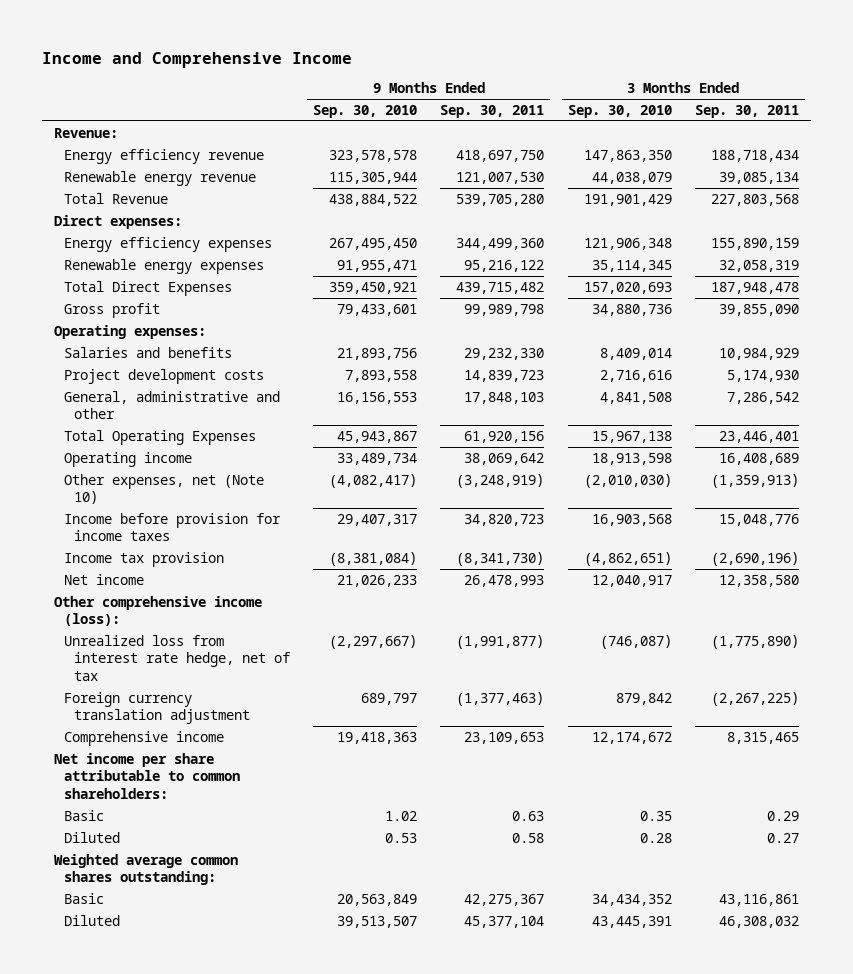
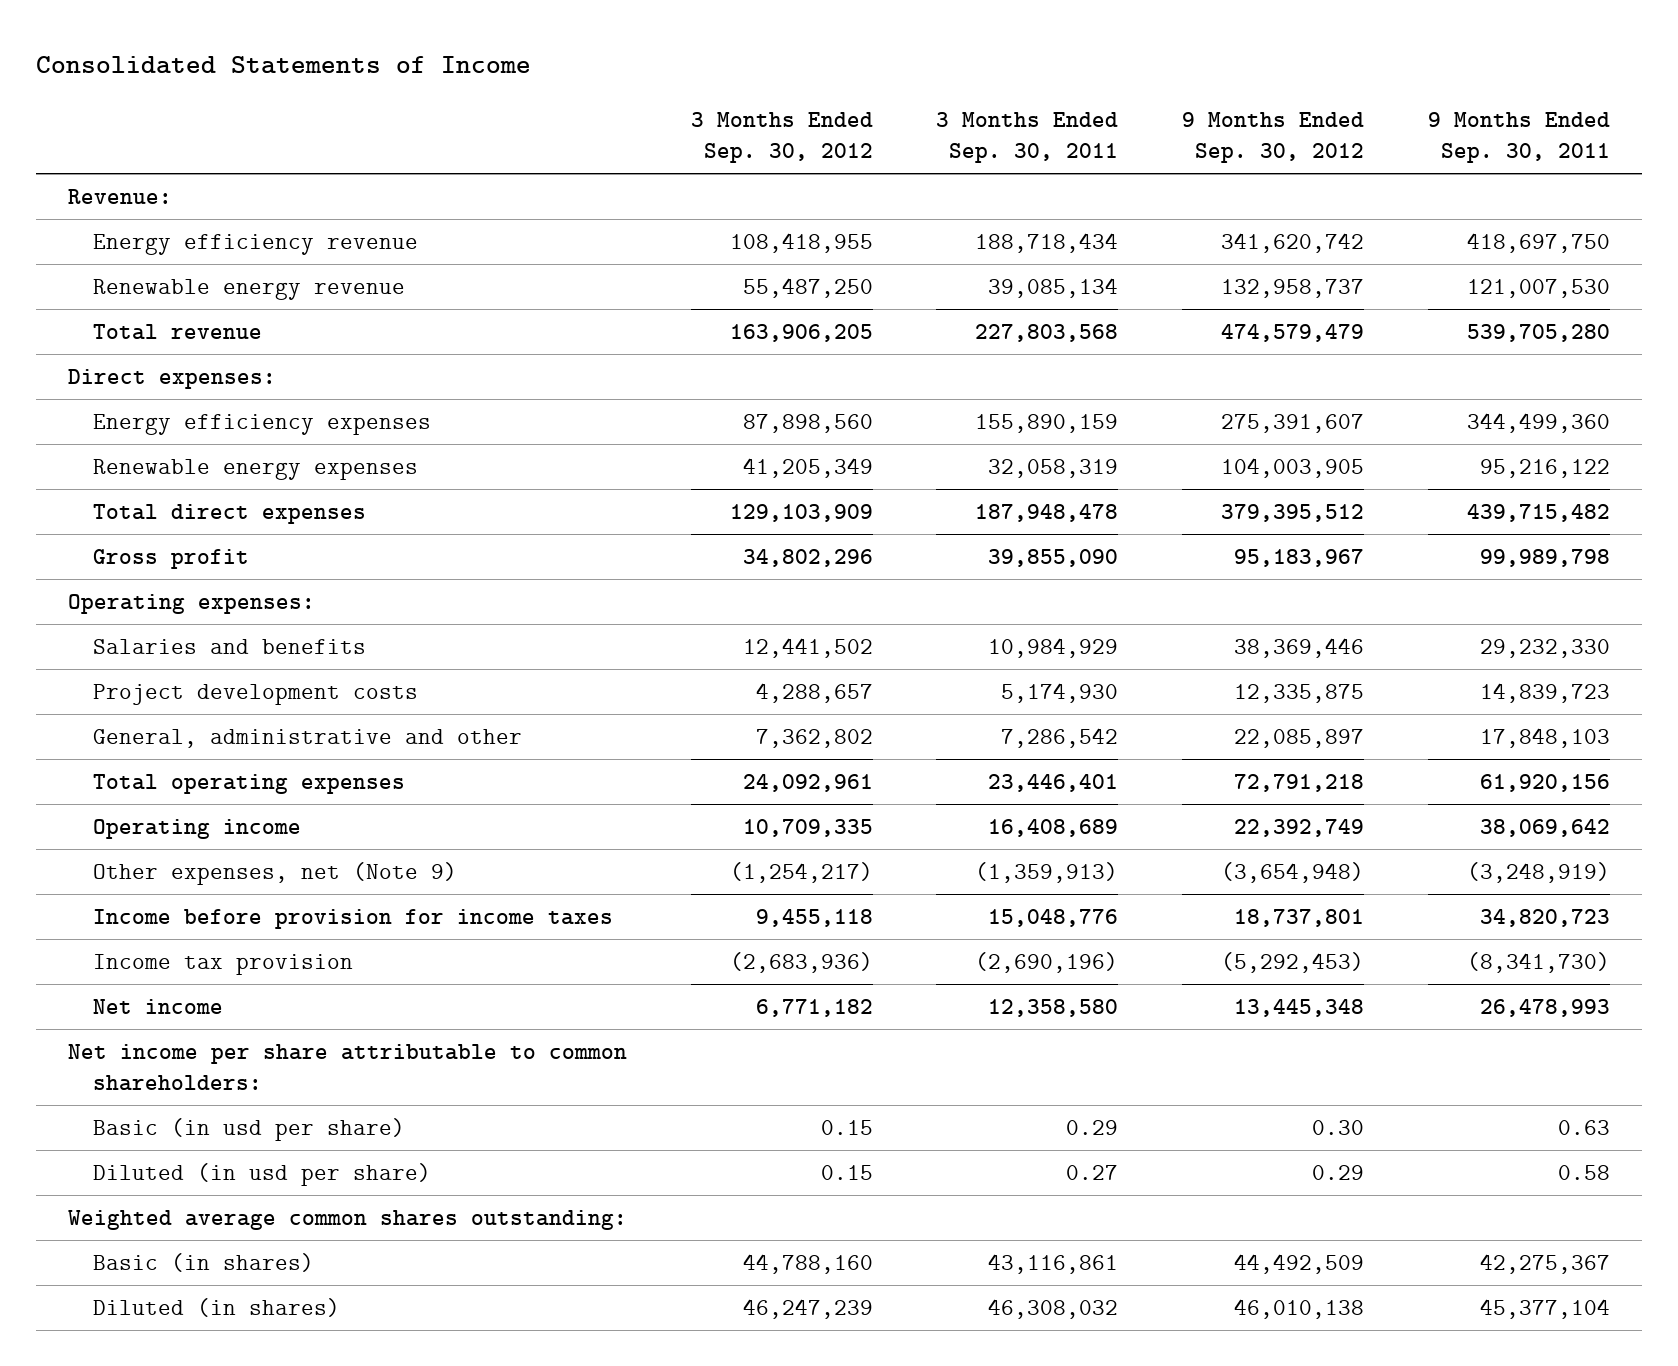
- Income and Comprehensive Income
+ Consolidated Statements of Income
- | 9 Months Ended Sep. 30, 2010 | 9 Months Ended Sep. 30, 2011 | 3 Months Ended Sep. 30, 2010 | 3 Months Ended Sep. 30, 2011
+ | 3 Months Ended Sep. 30, 2012 | 3 Months Ended Sep. 30, 2011 | 9 Months Ended Sep. 30, 2012 | 9 Months Ended Sep. 30, 2011
- Total Revenue | 438,884,522 | 539,705,280 | 191,901,429 | 227,803,568
+ Total revenue | 163,906,205 | 227,803,568 | 474,579,479 | 539,705,280
- Total Direct Expenses | 359,450,921 | 439,715,482 | 157,020,693 | 187,948,478
+ Total direct expenses | 129,103,909 | 187,948,478 | 379,395,512 | 439,715,482
- Total Operating Expenses | 45,943,867 | 61,920,156 | 15,967,138 | 23,446,401
+ Total operating expenses | 24,092,961 | 23,446,401 | 72,791,218 | 61,920,156
- Other expenses, net (Note 10) | (4,082,417) | (3,248,919) | (2,010,030) | (1,359,913)
+ Other expenses, net (Note 9) | (1,254,217) | (1,359,913) | (3,654,948) | (3,248,919)
- Other comprehensive income (loss):
- Unrealized loss from interest rate hedge, net of tax | (2,297,667) | (1,991,877) | (746,087) | (1,775,890)
- Foreign currency translation adjustment | 689,797 | (1,377,463) | 879,842 | (2,267,225)
- Comprehensive income | 19,418,363 | 23,109,653 | 12,174,672 | 8,315,465
- Basic | 1.02 | 0.63 | 0.35 | 0.29
- Diluted | 0.53 | 0.58 | 0.28 | 0.27
+ Basic (in usd per share) | 0.15 | 0.29 | 0.30 | 0.63
+ Diluted (in usd per share) | 0.15 | 0.27 | 0.29 | 0.58
- Basic | 20,563,849 | 42,275,367 | 34,434,352 | 43,116,861
- Diluted | 39,513,507 | 45,377,104 | 43,445,391 | 46,308,032
+ Basic (in shares) | 44,788,160 | 43,116,861 | 44,492,509 | 42,275,367
+ Diluted (in shares) | 46,247,239 | 46,308,032 | 46,010,138 | 45,377,104

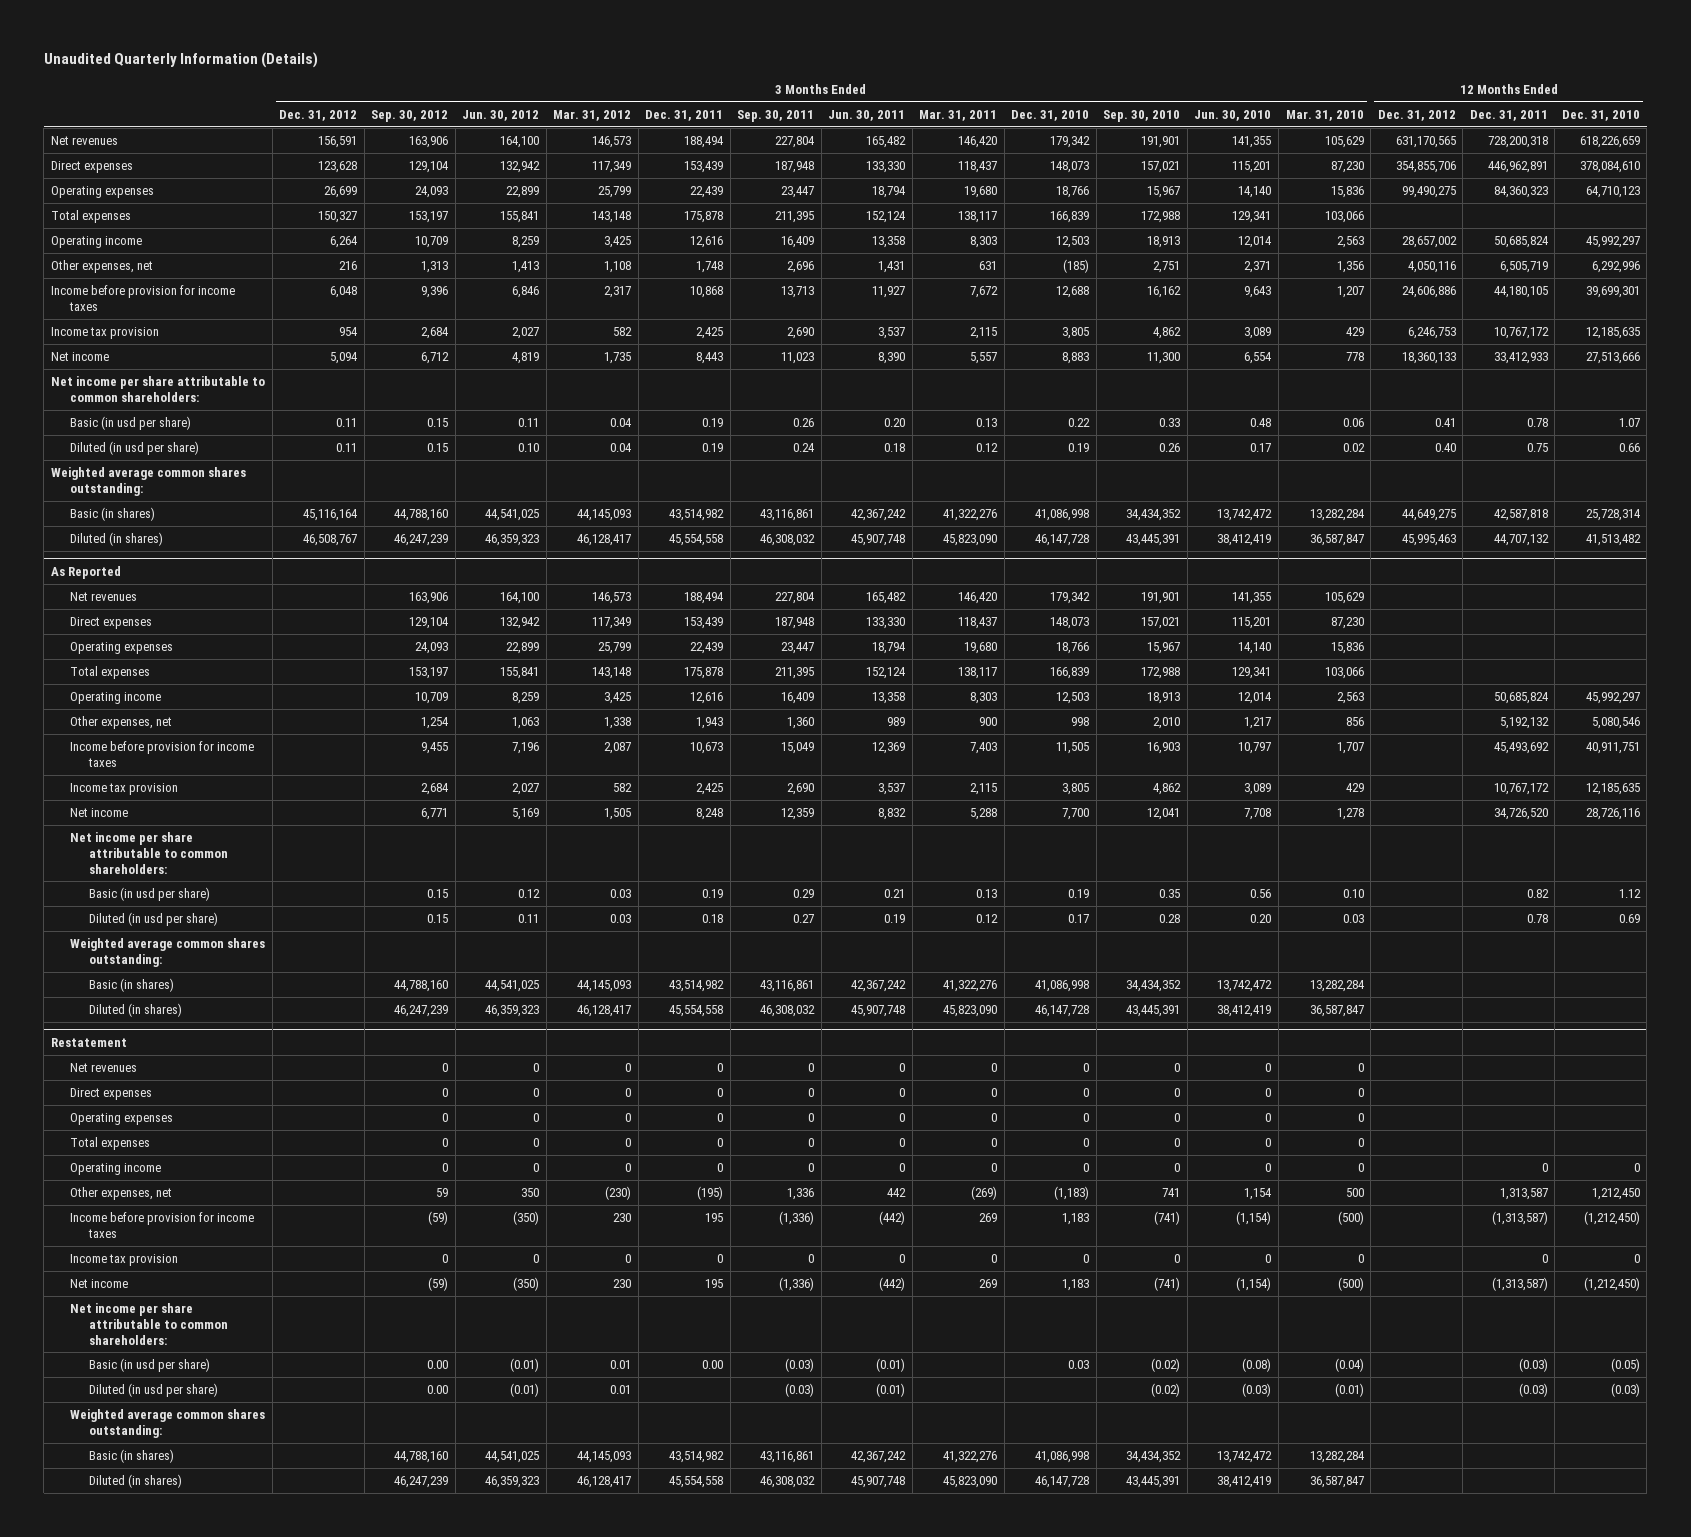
- Consolidated Statements of Income
+ Unaudited Quarterly Information (Details)
- | 3 Months Ended Sep. 30, 2012 | 3 Months Ended Sep. 30, 2011 | 9 Months Ended Sep. 30, 2012 | 9 Months Ended Sep. 30, 2011
+ | 3 Months Ended Dec. 31, 2012 | 3 Months Ended Sep. 30, 2012 | 3 Months Ended Jun. 30, 2012 | 3 Months Ended Mar. 31, 2012 | 3 Months Ended Dec. 31, 2011 | 3 Months Ended Sep. 30, 2011 | 3 Months Ended Jun. 30, 2011 | 3 Months Ended Mar. 31, 2011 | 3 Months Ended Dec. 31, 2010 | 3 Months Ended Sep. 30, 2010 | 3 Months Ended Jun. 30, 2010 | 3 Months Ended Mar. 31, 2010 | 12 Months Ended Dec. 31, 2012 | 12 Months Ended Dec. 31, 2011 | 12 Months Ended Dec. 31, 2010
- Revenue:
- Energy efficiency revenue | 108,418,955 | 188,718,434 | 341,620,742 | 418,697,750
- Renewable energy revenue | 55,487,250 | 39,085,134 | 132,958,737 | 121,007,530
- Total revenue | 163,906,205 | 227,803,568 | 474,579,479 | 539,705,280
- Direct expenses:
- Energy efficiency expenses | 87,898,560 | 155,890,159 | 275,391,607 | 344,499,360
- Renewable energy expenses | 41,205,349 | 32,058,319 | 104,003,905 | 95,216,122
- Total direct expenses | 129,103,909 | 187,948,478 | 379,395,512 | 439,715,482
- Gross profit | 34,802,296 | 39,855,090 | 95,183,967 | 99,989,798
- Operating expenses:
- Salaries and benefits | 12,441,502 | 10,984,929 | 38,369,446 | 29,232,330
- Project development costs | 4,288,657 | 5,174,930 | 12,335,875 | 14,839,723
- General, administrative and other | 7,362,802 | 7,286,542 | 22,085,897 | 17,848,103
- Total operating expenses | 24,092,961 | 23,446,401 | 72,791,218 | 61,920,156
- Operating income | 10,709,335 | 16,408,689 | 22,392,749 | 38,069,642
- Other expenses, net (Note 9) | (1,254,217) | (1,359,913) | (3,654,948) | (3,248,919)
- Income before provision for income taxes | 9,455,118 | 15,048,776 | 18,737,801 | 34,820,723
- Income tax provision | (2,683,936) | (2,690,196) | (5,292,453) | (8,341,730)
- Net income | 6,771,182 | 12,358,580 | 13,445,348 | 26,478,993
+ Net revenues | 156,591 | 163,906 | 164,100 | 146,573 | 188,494 | 227,804 | 165,482 | 146,420 | 179,342 | 191,901 | 141,355 | 105,629 | 631,170,565 | 728,200,318 | 618,226,659
+ Direct expenses | 123,628 | 129,104 | 132,942 | 117,349 | 153,439 | 187,948 | 133,330 | 118,437 | 148,073 | 157,021 | 115,201 | 87,230 | 354,855,706 | 446,962,891 | 378,084,610
+ Operating expenses | 26,699 | 24,093 | 22,899 | 25,799 | 22,439 | 23,447 | 18,794 | 19,680 | 18,766 | 15,967 | 14,140 | 15,836 | 99,490,275 | 84,360,323 | 64,710,123
+ Total expenses | 150,327 | 153,197 | 155,841 | 143,148 | 175,878 | 211,395 | 152,124 | 138,117 | 166,839 | 172,988 | 129,341 | 103,066 | | |
+ Operating income | 6,264 | 10,709 | 8,259 | 3,425 | 12,616 | 16,409 | 13,358 | 8,303 | 12,503 | 18,913 | 12,014 | 2,563 | 28,657,002 | 50,685,824 | 45,992,297
+ Other expenses, net | 216 | 1,313 | 1,413 | 1,108 | 1,748 | 2,696 | 1,431 | 631 | (185) | 2,751 | 2,371 | 1,356 | 4,050,116 | 6,505,719 | 6,292,996
+ Income before provision for income taxes | 6,048 | 9,396 | 6,846 | 2,317 | 10,868 | 13,713 | 11,927 | 7,672 | 12,688 | 16,162 | 9,643 | 1,207 | 24,606,886 | 44,180,105 | 39,699,301
+ Income tax provision | 954 | 2,684 | 2,027 | 582 | 2,425 | 2,690 | 3,537 | 2,115 | 3,805 | 4,862 | 3,089 | 429 | 6,246,753 | 10,767,172 | 12,185,635
+ Net income | 5,094 | 6,712 | 4,819 | 1,735 | 8,443 | 11,023 | 8,390 | 5,557 | 8,883 | 11,300 | 6,554 | 778 | 18,360,133 | 33,412,933 | 27,513,666
+ Basic (in usd per share) | 0.11 | 0.15 | 0.11 | 0.04 | 0.19 | 0.26 | 0.20 | 0.13 | 0.22 | 0.33 | 0.48 | 0.06 | 0.41 | 0.78 | 1.07
+ Diluted (in usd per share) | 0.11 | 0.15 | 0.10 | 0.04 | 0.19 | 0.24 | 0.18 | 0.12 | 0.19 | 0.26 | 0.17 | 0.02 | 0.40 | 0.75 | 0.66
+ Weighted average common shares outstanding:
+ Basic (in shares) | 45,116,164 | 44,788,160 | 44,541,025 | 44,145,093 | 43,514,982 | 43,116,861 | 42,367,242 | 41,322,276 | 41,086,998 | 34,434,352 | 13,742,472 | 13,282,284 | 44,649,275 | 42,587,818 | 25,728,314
+ Diluted (in shares) | 46,508,767 | 46,247,239 | 46,359,323 | 46,128,417 | 45,554,558 | 46,308,032 | 45,907,748 | 45,823,090 | 46,147,728 | 43,445,391 | 38,412,419 | 36,587,847 | 45,995,463 | 44,707,132 | 41,513,482
+ As Reported
+ Net revenues | | 163,906 | 164,100 | 146,573 | 188,494 | 227,804 | 165,482 | 146,420 | 179,342 | 191,901 | 141,355 | 105,629 | | |
+ Direct expenses | | 129,104 | 132,942 | 117,349 | 153,439 | 187,948 | 133,330 | 118,437 | 148,073 | 157,021 | 115,201 | 87,230 | | |
+ Operating expenses | | 24,093 | 22,899 | 25,799 | 22,439 | 23,447 | 18,794 | 19,680 | 18,766 | 15,967 | 14,140 | 15,836 | | |
+ Total expenses | | 153,197 | 155,841 | 143,148 | 175,878 | 211,395 | 152,124 | 138,117 | 166,839 | 172,988 | 129,341 | 103,066 | | |
+ Operating income | | 10,709 | 8,259 | 3,425 | 12,616 | 16,409 | 13,358 | 8,303 | 12,503 | 18,913 | 12,014 | 2,563 | | 50,685,824 | 45,992,297
+ Other expenses, net | | 1,254 | 1,063 | 1,338 | 1,943 | 1,360 | 989 | 900 | 998 | 2,010 | 1,217 | 856 | | 5,192,132 | 5,080,546
+ Income before provision for income taxes | | 9,455 | 7,196 | 2,087 | 10,673 | 15,049 | 12,369 | 7,403 | 11,505 | 16,903 | 10,797 | 1,707 | | 45,493,692 | 40,911,751
+ Income tax provision | | 2,684 | 2,027 | 582 | 2,425 | 2,690 | 3,537 | 2,115 | 3,805 | 4,862 | 3,089 | 429 | | 10,767,172 | 12,185,635
+ Net income | | 6,771 | 5,169 | 1,505 | 8,248 | 12,359 | 8,832 | 5,288 | 7,700 | 12,041 | 7,708 | 1,278 | | 34,726,520 | 28,726,116
+ Net income per share attributable to common shareholders:
+ Restatement
+ Net revenues | | 0 | 0 | 0 | 0 | 0 | 0 | 0 | 0 | 0 | 0 | 0 | | |
+ Direct expenses | | 0 | 0 | 0 | 0 | 0 | 0 | 0 | 0 | 0 | 0 | 0 | | |
+ Operating expenses | | 0 | 0 | 0 | 0 | 0 | 0 | 0 | 0 | 0 | 0 | 0 | | |
+ Total expenses | | 0 | 0 | 0 | 0 | 0 | 0 | 0 | 0 | 0 | 0 | 0 | | |
+ Operating income | | 0 | 0 | 0 | 0 | 0 | 0 | 0 | 0 | 0 | 0 | 0 | | 0 | 0
+ Other expenses, net | | 59 | 350 | (230) | (195) | 1,336 | 442 | (269) | (1,183) | 741 | 1,154 | 500 | | 1,313,587 | 1,212,450
+ Income before provision for income taxes | | (59) | (350) | 230 | 195 | (1,336) | (442) | 269 | 1,183 | (741) | (1,154) | (500) | | (1,313,587) | (1,212,450)
+ Income tax provision | | 0 | 0 | 0 | 0 | 0 | 0 | 0 | 0 | 0 | 0 | 0 | | 0 | 0
+ Net income | | (59) | (350) | 230 | 195 | (1,336) | (442) | 269 | 1,183 | (741) | (1,154) | (500) | | (1,313,587) | (1,212,450)
+ Net income per share attributable to common shareholders:
+ Basic (in usd per share) | | 0.00 | (0.01) | 0.01 | 0.00 | (0.03) | (0.01) | | 0.03 | (0.02) | (0.08) | (0.04) | | (0.03) | (0.05)
+ Diluted (in usd per share) | | 0.00 | (0.01) | 0.01 | | (0.03) | (0.01) | | | (0.02) | (0.03) | (0.01) | | (0.03) | (0.03)
+ Weighted average common shares outstanding:
+ Basic (in shares) | | 44,788,160 | 44,541,025 | 44,145,093 | 43,514,982 | 43,116,861 | 42,367,242 | 41,322,276 | 41,086,998 | 34,434,352 | 13,742,472 | 13,282,284 | | |
+ Diluted (in shares) | | 46,247,239 | 46,359,323 | 46,128,417 | 45,554,558 | 46,308,032 | 45,907,748 | 45,823,090 | 46,147,728 | 43,445,391 | 38,412,419 | 36,587,847 | | |

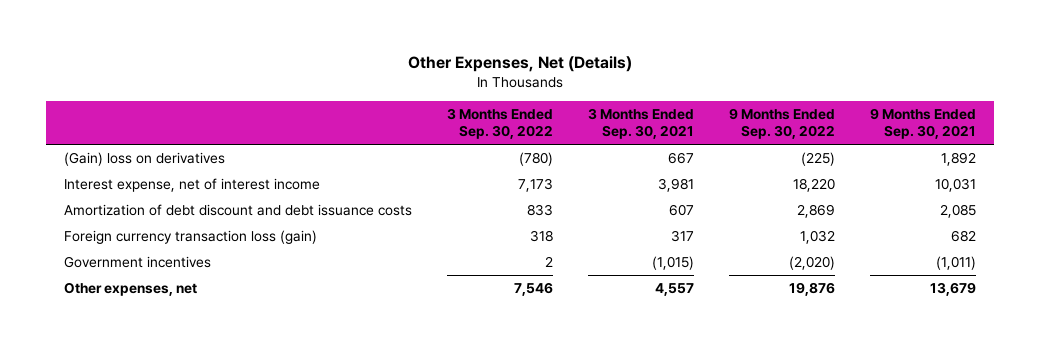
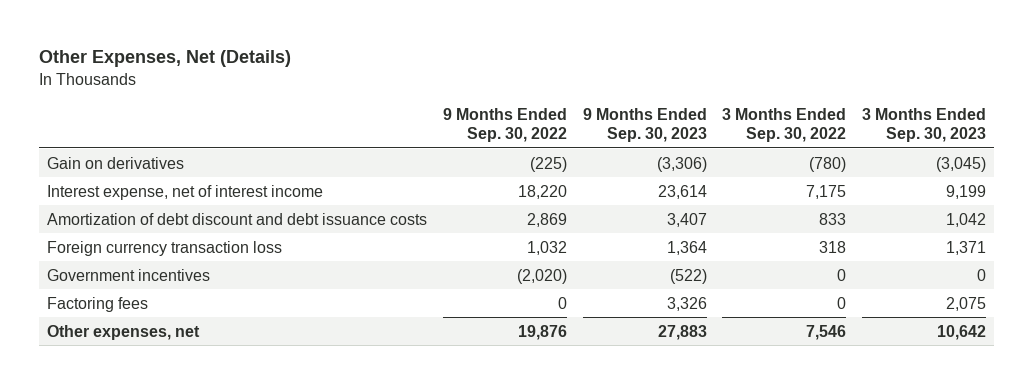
- | 3 Months Ended Sep. 30, 2022 | 3 Months Ended Sep. 30, 2021 | 9 Months Ended Sep. 30, 2022 | 9 Months Ended Sep. 30, 2021
+ | 9 Months Ended Sep. 30, 2022 | 9 Months Ended Sep. 30, 2023 | 3 Months Ended Sep. 30, 2022 | 3 Months Ended Sep. 30, 2023
- (Gain) loss on derivatives | (780) | 667 | (225) | 1,892
- Interest expense, net of interest income | 7,173 | 3,981 | 18,220 | 10,031
+ Gain on derivatives | (225) | (3,306) | (780) | (3,045)
+ Interest expense, net of interest income | 18,220 | 23,614 | 7,175 | 9,199
- Foreign currency transaction loss (gain) | 318 | 317 | 1,032 | 682
- Government incentives | 2 | (1,015) | (2,020) | (1,011)
+ Foreign currency transaction loss | 1,032 | 1,364 | 318 | 1,371
+ Government incentives | (2,020) | (522) | 0 | 0
+ Factoring fees | 0 | 3,326 | 0 | 2,075

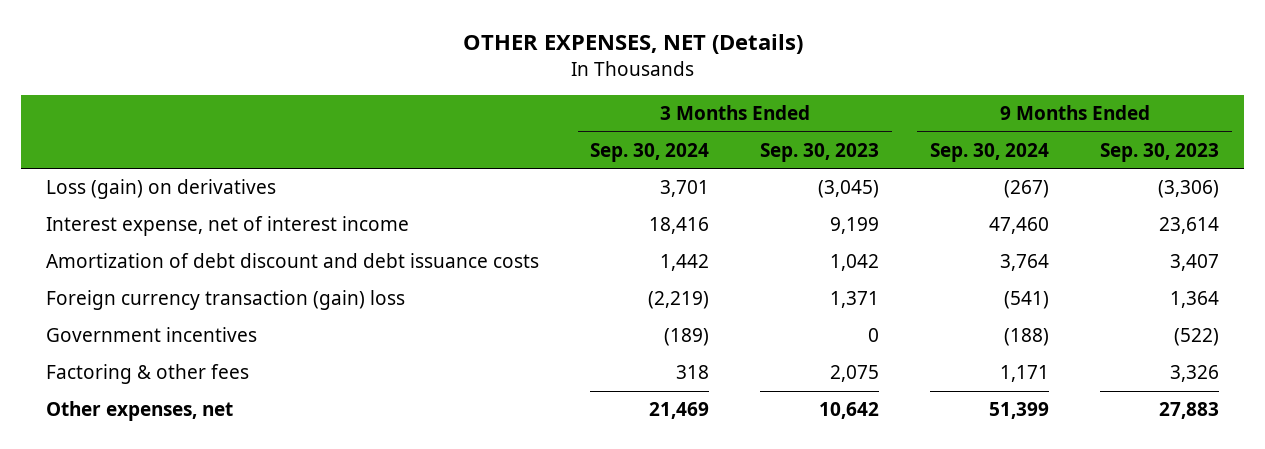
- Other Expenses, Net (Details)
+ OTHER EXPENSES, NET (Details)
- | 9 Months Ended Sep. 30, 2022 | 9 Months Ended Sep. 30, 2023 | 3 Months Ended Sep. 30, 2022 | 3 Months Ended Sep. 30, 2023
+ | 3 Months Ended Sep. 30, 2024 | 3 Months Ended Sep. 30, 2023 | 9 Months Ended Sep. 30, 2024 | 9 Months Ended Sep. 30, 2023
- Gain on derivatives | (225) | (3,306) | (780) | (3,045)
+ Loss (gain) on derivatives | 3,701 | (3,045) | (267) | (3,306)
- Foreign currency transaction loss | 1,032 | 1,364 | 318 | 1,371
+ Foreign currency transaction (gain) loss | (2,219) | 1,371 | (541) | 1,364
- Factoring fees | 0 | 3,326 | 0 | 2,075
+ Factoring & other fees | 318 | 2,075 | 1,171 | 3,326

